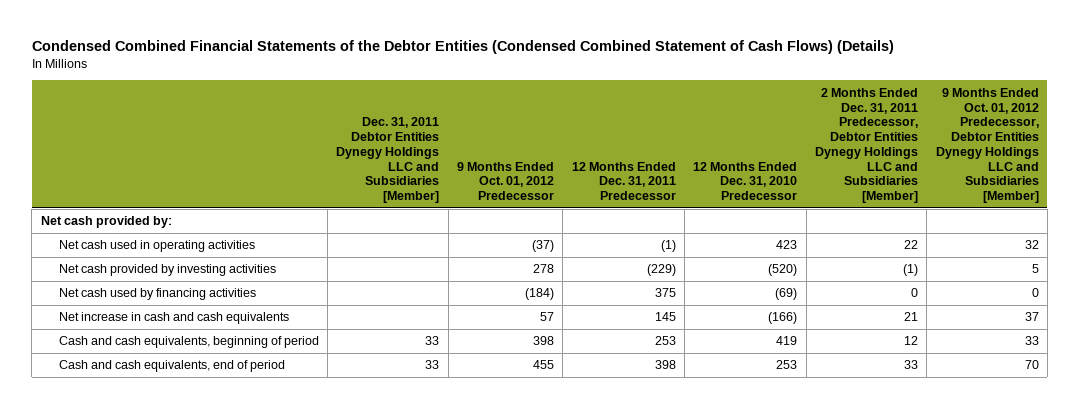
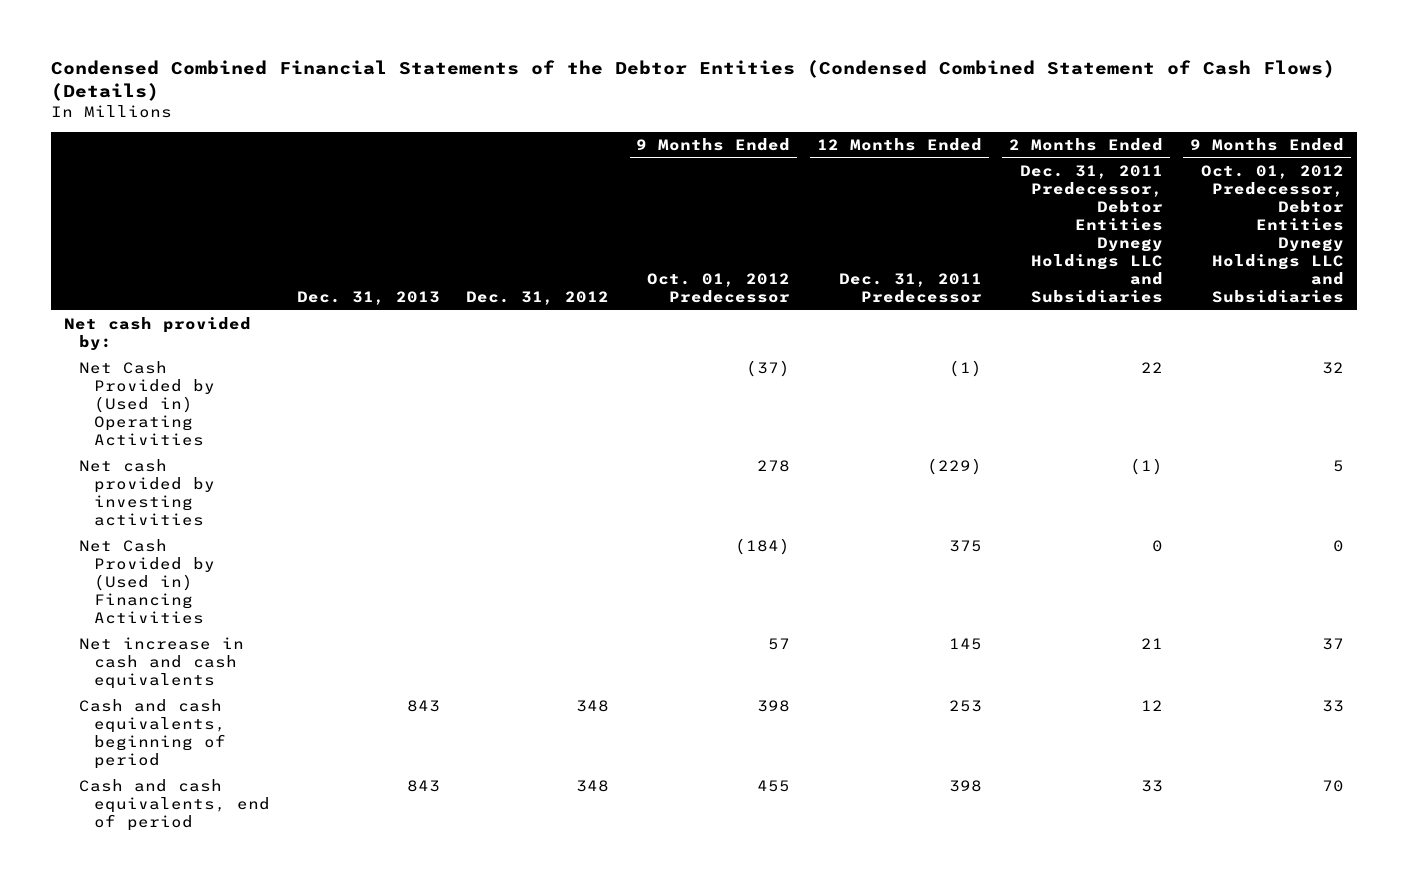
- | Dec. 31, 2011 Debtor Entities Dynegy Holdings LLC and Subsidiaries [Member] | 9 Months Ended Oct. 01, 2012 Predecessor | 12 Months Ended Dec. 31, 2011 Predecessor | 12 Months Ended Dec. 31, 2010 Predecessor | 2 Months Ended Dec. 31, 2011 Predecessor, Debtor Entities Dynegy Holdings LLC and Subsidiaries [Member] | 9 Months Ended Oct. 01, 2012 Predecessor, Debtor Entities Dynegy Holdings LLC and Subsidiaries [Member]
+ | Dec. 31, 2013 | Dec. 31, 2012 | 9 Months Ended Oct. 01, 2012 Predecessor | 12 Months Ended Dec. 31, 2011 Predecessor | 2 Months Ended Dec. 31, 2011 Predecessor, Debtor Entities Dynegy Holdings LLC and Subsidiaries | 9 Months Ended Oct. 01, 2012 Predecessor, Debtor Entities Dynegy Holdings LLC and Subsidiaries
- Net cash used in operating activities | | (37) | (1) | 423 | 22 | 32
+ Net Cash Provided by (Used in) Operating Activities | | | (37) | (1) | 22 | 32
- Net cash used by financing activities | | (184) | 375 | (69) | 0 | 0
+ Net Cash Provided by (Used in) Financing Activities | | | (184) | 375 | 0 | 0

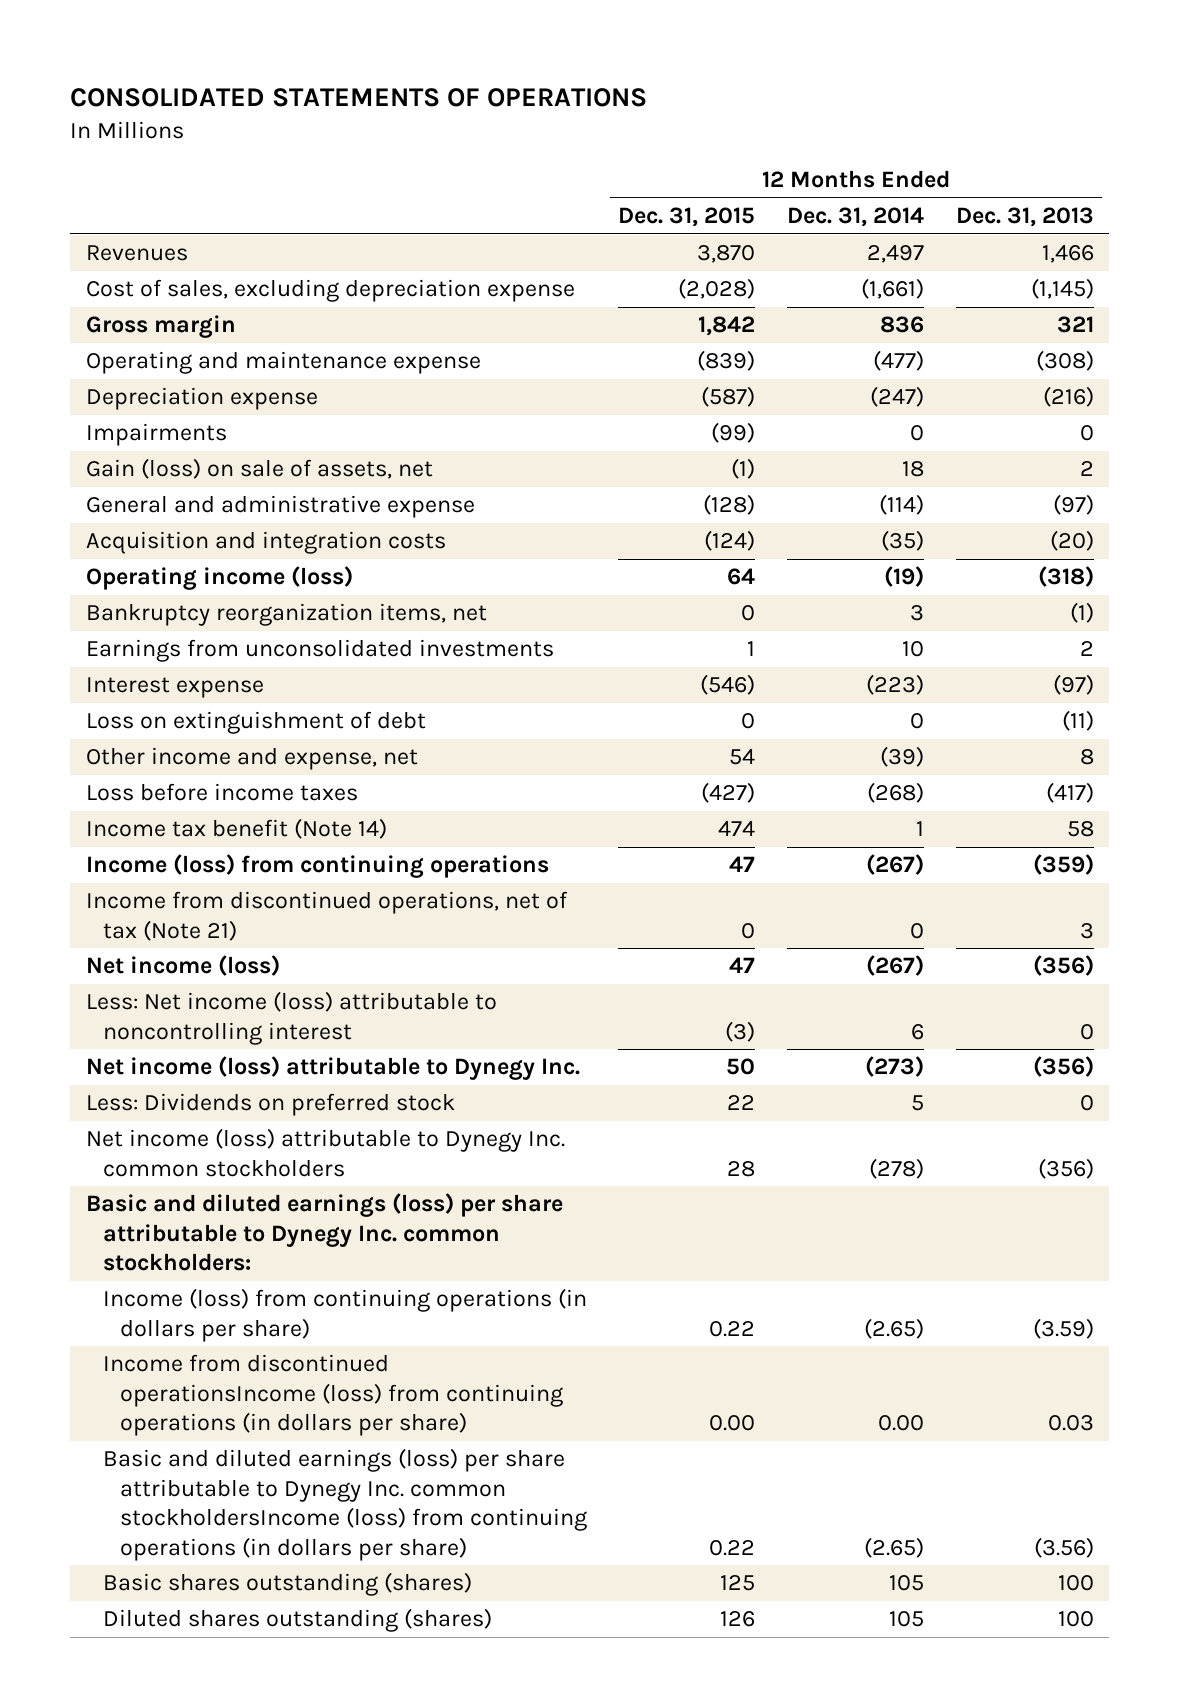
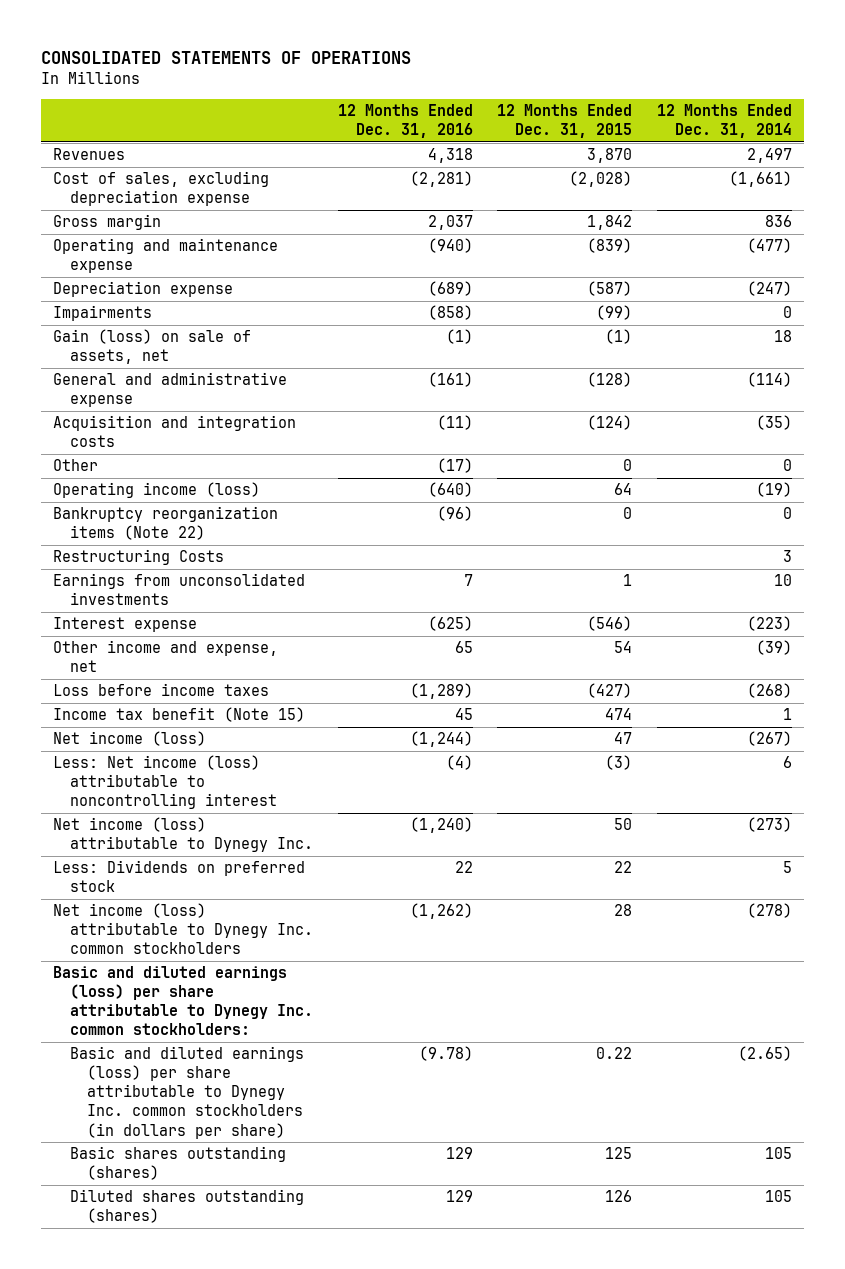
- | 12 Months Ended Dec. 31, 2015 | 12 Months Ended Dec. 31, 2014 | 12 Months Ended Dec. 31, 2013
+ | 12 Months Ended Dec. 31, 2016 | 12 Months Ended Dec. 31, 2015 | 12 Months Ended Dec. 31, 2014
+ Other | (17) | 0 | 0
- Bankruptcy reorganization items, net | 0 | 3 | (1)
+ Bankruptcy reorganization items (Note 22) | (96) | 0 | 0
+ Restructuring Costs | | | 3
- Loss on extinguishment of debt | 0 | 0 | (11)
- Income tax benefit (Note 14) | 474 | 1 | 58
- Income (loss) from continuing operations | 47 | (267) | (359)
- Income from discontinued operations, net of tax (Note 21) | 0 | 0 | 3
+ Income tax benefit (Note 15) | 45 | 474 | 1
- Income (loss) from continuing operations (in dollars per share) | 0.22 | (2.65) | (3.59)
- Income from discontinued operationsIncome (loss) from continuing operations (in dollars per share) | 0.00 | 0.00 | 0.03
- Basic and diluted earnings (loss) per share attributable to Dynegy Inc. common stockholdersIncome (loss) from continuing operations (in dollars per share) | 0.22 | (2.65) | (3.56)
+ Basic and diluted earnings (loss) per share attributable to Dynegy Inc. common stockholders (in dollars per share) | (9.78) | 0.22 | (2.65)

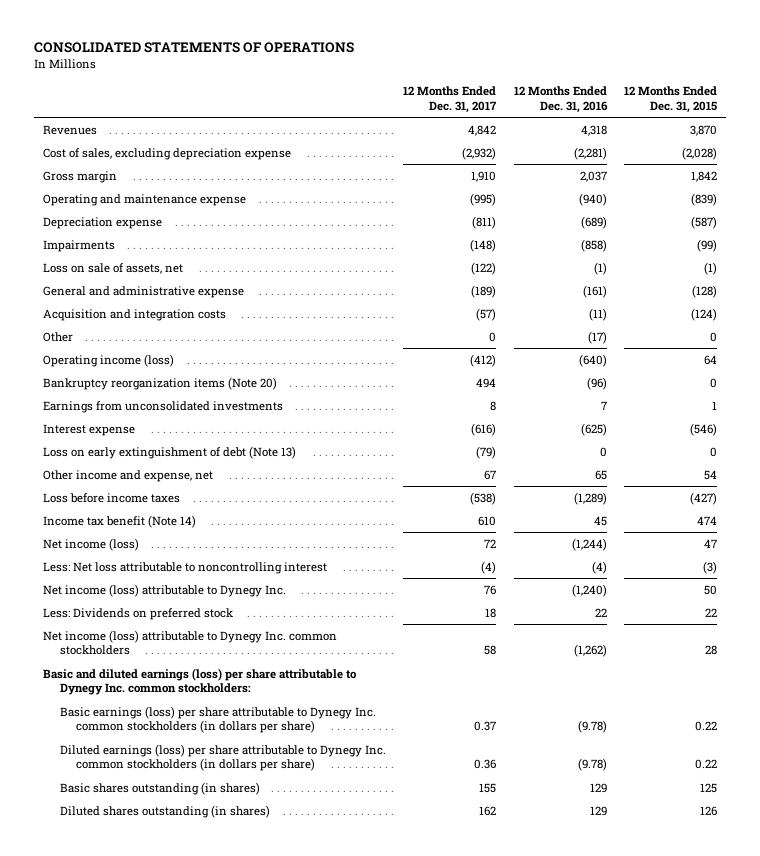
- | 12 Months Ended Dec. 31, 2016 | 12 Months Ended Dec. 31, 2015 | 12 Months Ended Dec. 31, 2014
+ | 12 Months Ended Dec. 31, 2017 | 12 Months Ended Dec. 31, 2016 | 12 Months Ended Dec. 31, 2015
- Gain (loss) on sale of assets, net | (1) | (1) | 18
+ Loss on sale of assets, net | (122) | (1) | (1)
- Bankruptcy reorganization items (Note 22) | (96) | 0 | 0
- Restructuring Costs | | | 3
+ Bankruptcy reorganization items (Note 20) | 494 | (96) | 0
+ Loss on early extinguishment of debt (Note 13) | (79) | 0 | 0
- Income tax benefit (Note 15) | 45 | 474 | 1
+ Income tax benefit (Note 14) | 610 | 45 | 474
- Less: Net income (loss) attributable to noncontrolling interest | (4) | (3) | 6
+ Less: Net loss attributable to noncontrolling interest | (4) | (4) | (3)
- Basic and diluted earnings (loss) per share attributable to Dynegy Inc. common stockholders (in dollars per share) | (9.78) | 0.22 | (2.65)
- Basic shares outstanding (shares) | 129 | 125 | 105
- Diluted shares outstanding (shares) | 129 | 126 | 105
+ Basic earnings (loss) per share attributable to Dynegy Inc. common stockholders (in dollars per share) | 0.37 | (9.78) | 0.22
+ Diluted earnings (loss) per share attributable to Dynegy Inc. common stockholders (in dollars per share) | 0.36 | (9.78) | 0.22
+ Basic shares outstanding (in shares) | 155 | 129 | 125
+ Diluted shares outstanding (in shares) | 162 | 129 | 126

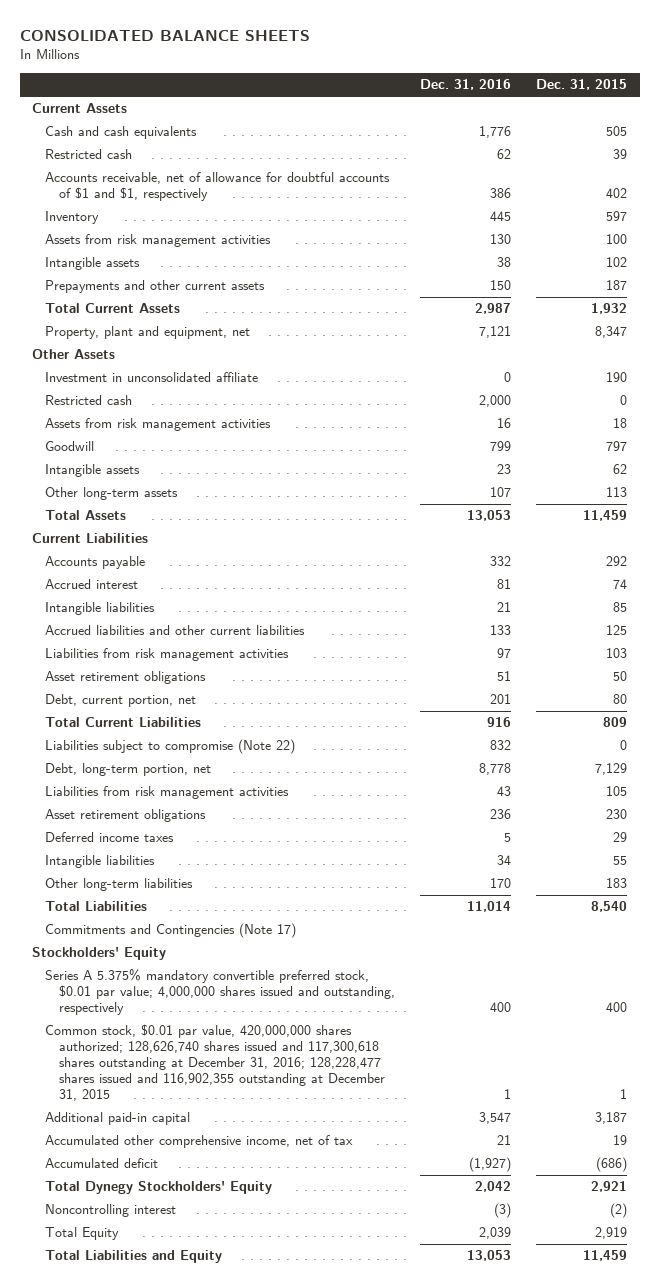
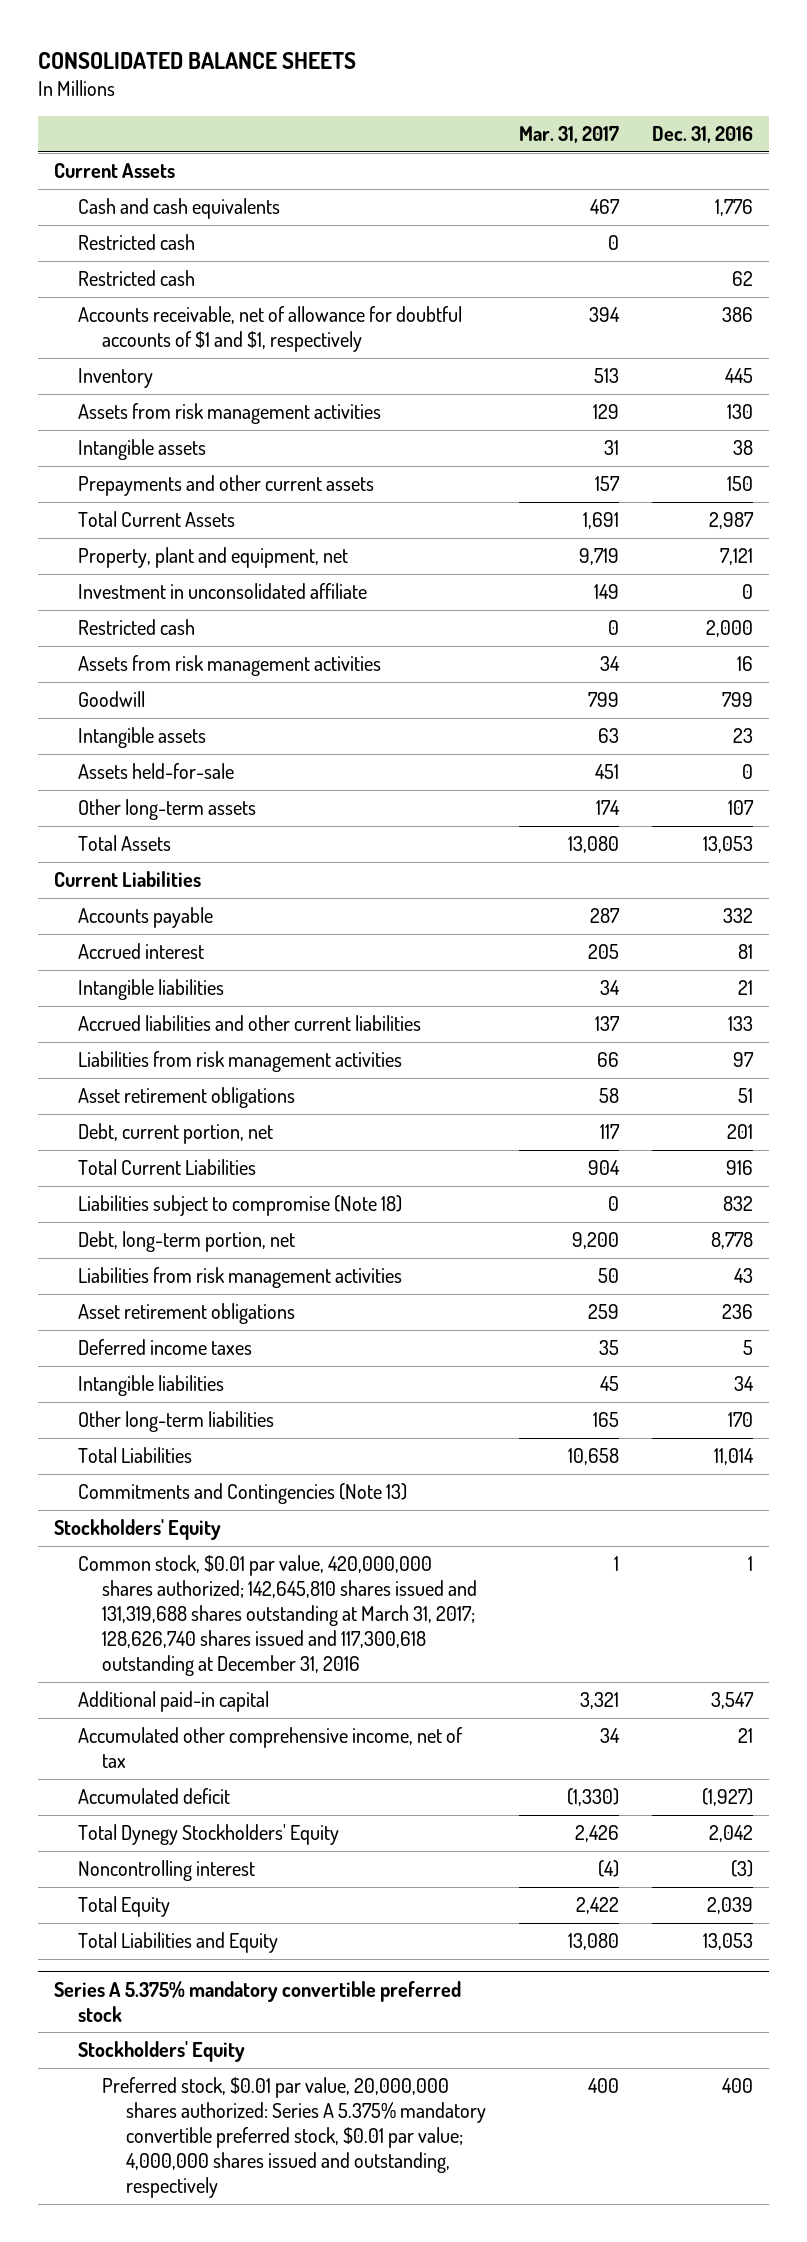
- | Dec. 31, 2016 | Dec. 31, 2015
+ | Mar. 31, 2017 | Dec. 31, 2016
+ Restricted cash | 0 |
- Other Assets
+ Assets held-for-sale | 451 | 0
- Liabilities subject to compromise (Note 22) | 832 | 0
+ Liabilities subject to compromise (Note 18) | 0 | 832
- Commitments and Contingencies (Note 17)
+ Commitments and Contingencies (Note 13)
- Series A 5.375% mandatory convertible preferred stock, $0.01 par value; 4,000,000 shares issued and outstanding, respectively | 400 | 400
- Common stock, $0.01 par value, 420,000,000 shares authorized; 128,626,740 shares issued and 117,300,618 shares outstanding at December 31, 2016; 128,228,477 shares issued and 116,902,355 outstanding at December 31, 2015 | 1 | 1
+ Common stock, $0.01 par value, 420,000,000 shares authorized; 142,645,810 shares issued and 131,319,688 shares outstanding at March 31, 2017; 128,626,740 shares issued and 117,300,618 outstanding at December 31, 2016 | 1 | 1
+ Series A 5.375% mandatory convertible preferred stock
+ Stockholders' Equity
+ Preferred stock, $0.01 par value, 20,000,000 shares authorized: Series A 5.375% mandatory convertible preferred stock, $0.01 par value; 4,000,000 shares issued and outstanding, respectively | 400 | 400

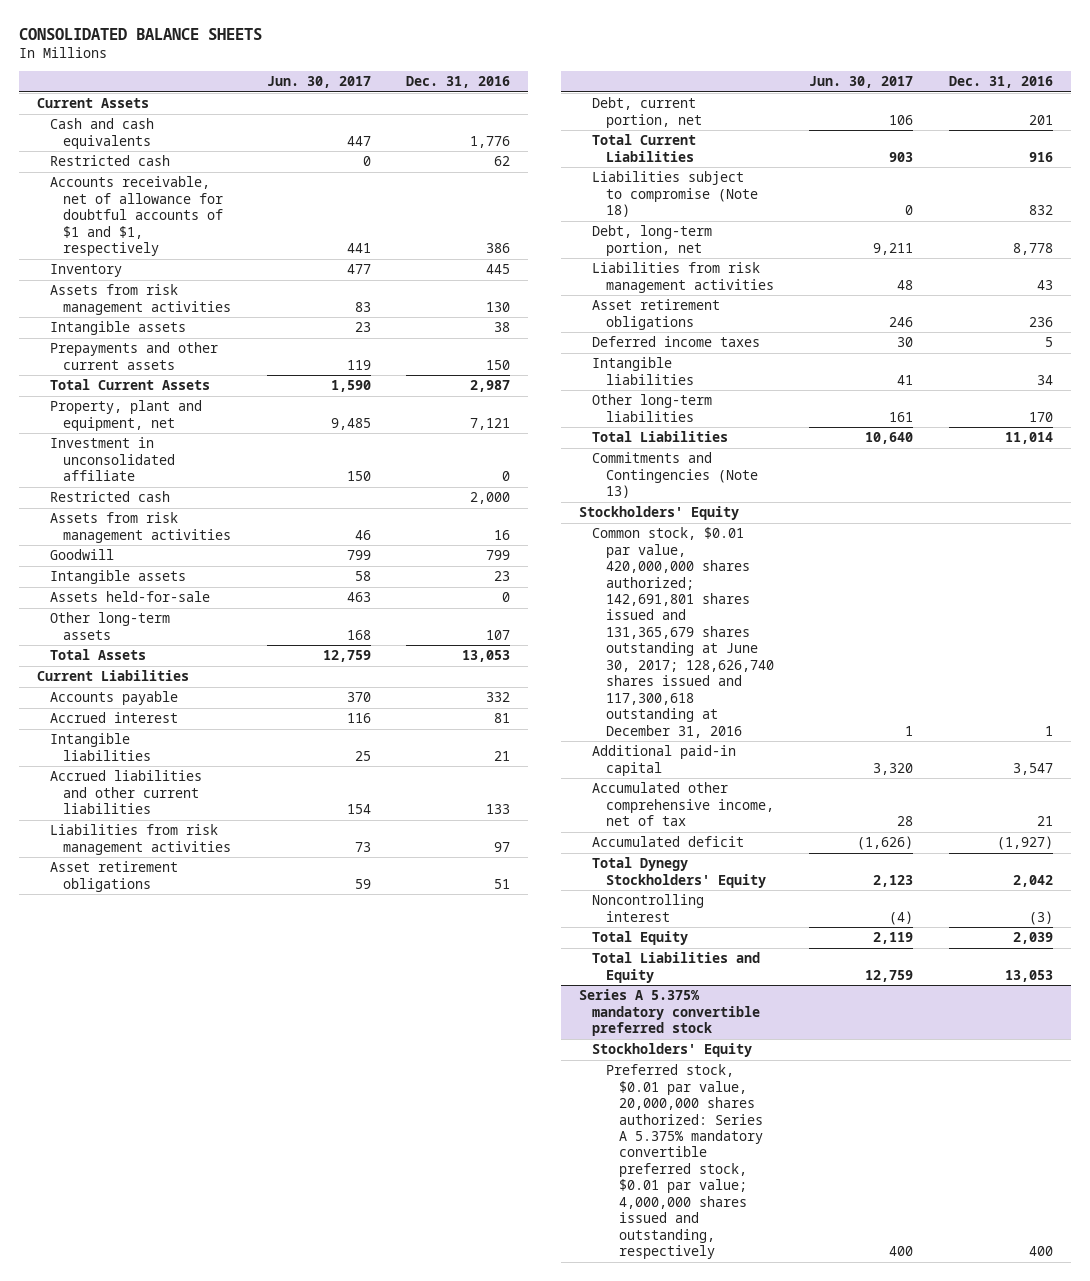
- | Mar. 31, 2017 | Dec. 31, 2016
+ | Jun. 30, 2017 | Dec. 31, 2016
- Restricted cash | 0 |
- Common stock, $0.01 par value, 420,000,000 shares authorized; 142,645,810 shares issued and 131,319,688 shares outstanding at March 31, 2017; 128,626,740 shares issued and 117,300,618 outstanding at December 31, 2016 | 1 | 1
+ Common stock, $0.01 par value, 420,000,000 shares authorized; 142,691,801 shares issued and 131,365,679 shares outstanding at June 30, 2017; 128,626,740 shares issued and 117,300,618 outstanding at December 31, 2016 | 1 | 1

